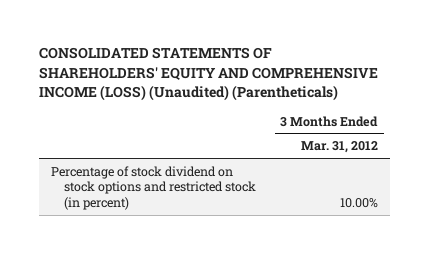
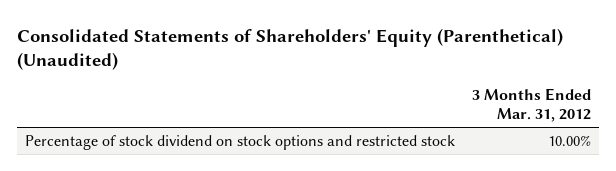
- CONSOLIDATED STATEMENTS OF SHAREHOLDERS' EQUITY AND COMPREHENSIVE INCOME (LOSS) (Unaudited) (Parentheticals)
+ Consolidated Statements of Shareholders' Equity (Parenthetical) (Unaudited)
- Percentage of stock dividend on stock options and restricted stock (in percent) | 10.00%
+ Percentage of stock dividend on stock options and restricted stock | 10.00%

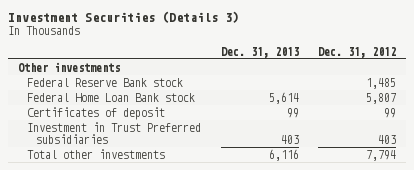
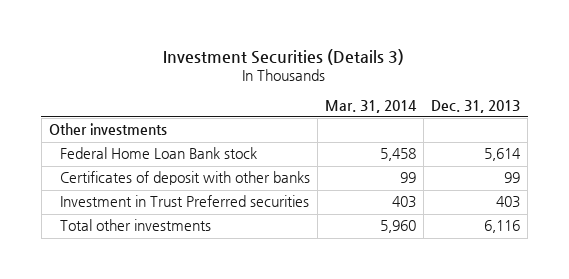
- | Dec. 31, 2013 | Dec. 31, 2012
+ | Mar. 31, 2014 | Dec. 31, 2013
- Federal Reserve Bank stock | | 1,485
- Certificates of deposit | 99 | 99
- Investment in Trust Preferred subsidiaries | 403 | 403
+ Certificates of deposit with other banks | 99 | 99
+ Investment in Trust Preferred securities | 403 | 403

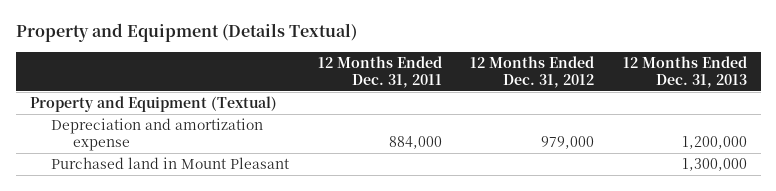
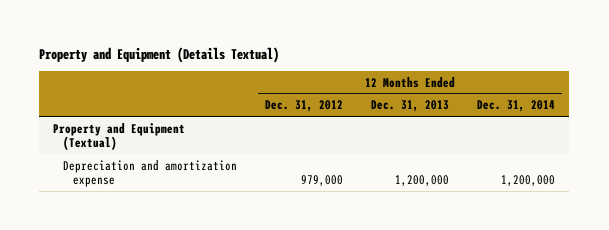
- | 12 Months Ended Dec. 31, 2011 | 12 Months Ended Dec. 31, 2012 | 12 Months Ended Dec. 31, 2013
+ | 12 Months Ended Dec. 31, 2012 | 12 Months Ended Dec. 31, 2013 | 12 Months Ended Dec. 31, 2014
- Purchased land in Mount Pleasant | | | 1,300,000

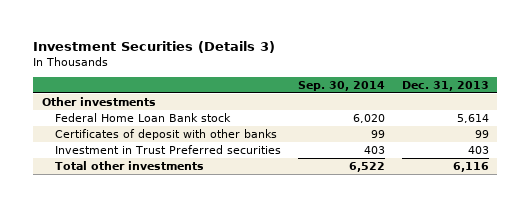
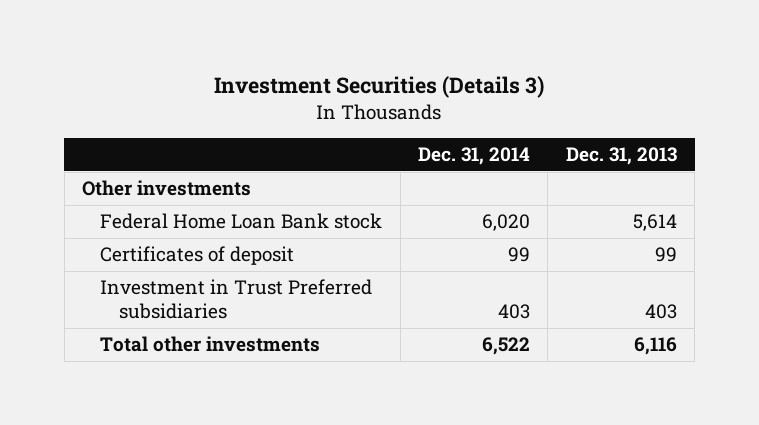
- | Sep. 30, 2014 | Dec. 31, 2013
+ | Dec. 31, 2014 | Dec. 31, 2013
- Certificates of deposit with other banks | 99 | 99
- Investment in Trust Preferred securities | 403 | 403
+ Certificates of deposit | 99 | 99
+ Investment in Trust Preferred subsidiaries | 403 | 403

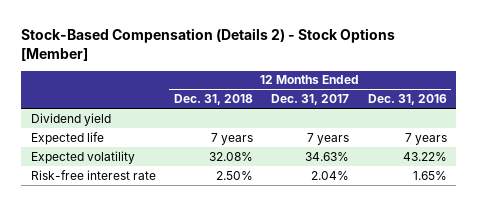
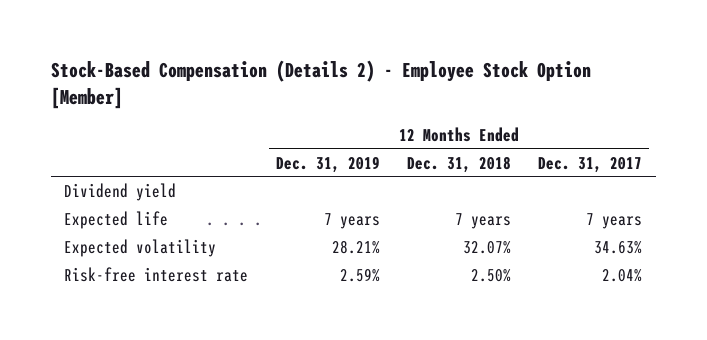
- Stock-Based Compensation (Details 2) - Stock Options [Member]
+ Stock-Based Compensation (Details 2) - Employee Stock Option [Member]
- | 12 Months Ended Dec. 31, 2018 | 12 Months Ended Dec. 31, 2017 | 12 Months Ended Dec. 31, 2016
+ | 12 Months Ended Dec. 31, 2019 | 12 Months Ended Dec. 31, 2018 | 12 Months Ended Dec. 31, 2017
- Expected volatility | 32.08% | 34.63% | 43.22%
+ Expected volatility | 28.21% | 32.07% | 34.63%

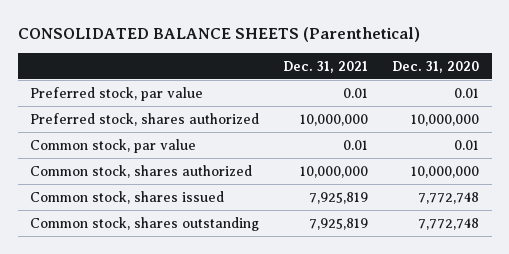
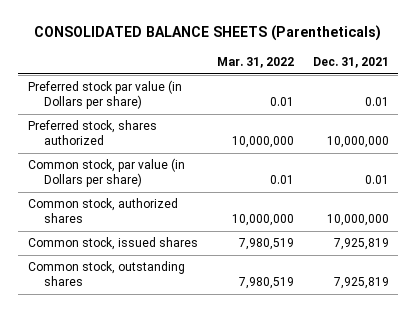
- CONSOLIDATED BALANCE SHEETS (Parenthetical)
+ CONSOLIDATED BALANCE SHEETS (Parentheticals)
- | Dec. 31, 2021 | Dec. 31, 2020
+ | Mar. 31, 2022 | Dec. 31, 2021
- Preferred stock, par value | 0.01 | 0.01
+ Preferred stock par value (in Dollars per share) | 0.01 | 0.01
- Common stock, par value | 0.01 | 0.01
- Common stock, shares authorized | 10,000,000 | 10,000,000
- Common stock, shares issued | 7,925,819 | 7,772,748
- Common stock, shares outstanding | 7,925,819 | 7,772,748
+ Common stock, par value (in Dollars per share) | 0.01 | 0.01
+ Common stock, authorized shares | 10,000,000 | 10,000,000
+ Common stock, issued shares | 7,980,519 | 7,925,819
+ Common stock, outstanding shares | 7,980,519 | 7,925,819

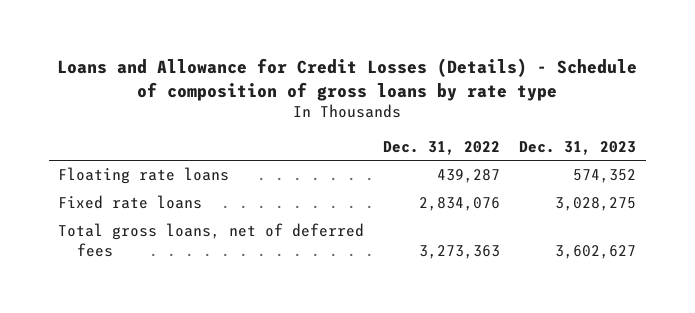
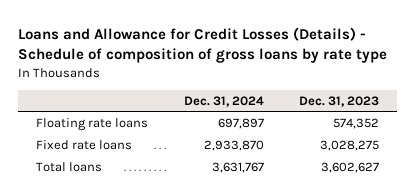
- | Dec. 31, 2022 | Dec. 31, 2023
+ | Dec. 31, 2024 | Dec. 31, 2023
- Total gross loans, net of deferred fees | 3,273,363 | 3,602,627
+ Total loans | 3,631,767 | 3,602,627

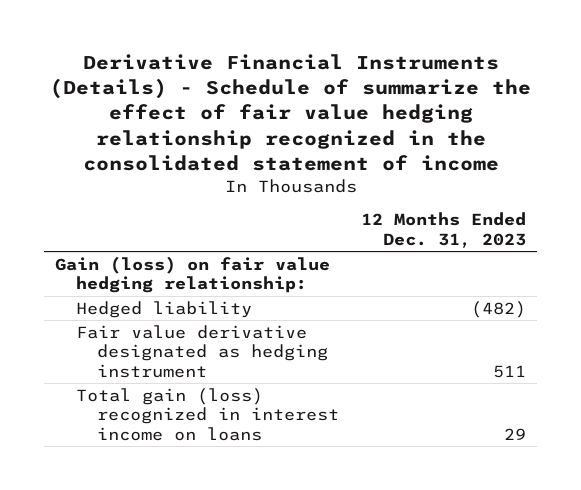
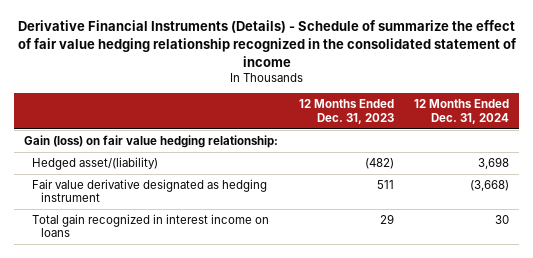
- | 12 Months Ended Dec. 31, 2023
+ | 12 Months Ended Dec. 31, 2023 | 12 Months Ended Dec. 31, 2024
- Hedged liability | (482)
+ Hedged asset/(liability) | (482) | 3,698
- Total gain (loss) recognized in interest income on loans | 29
+ Total gain recognized in interest income on loans | 29 | 30

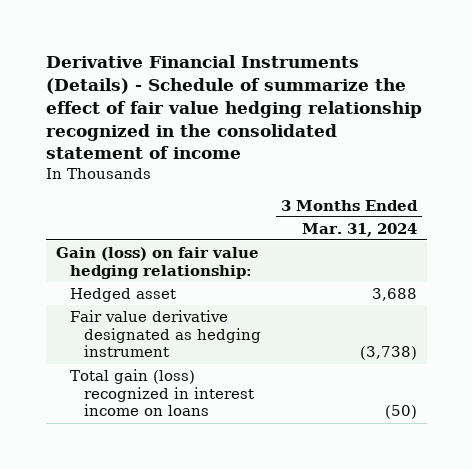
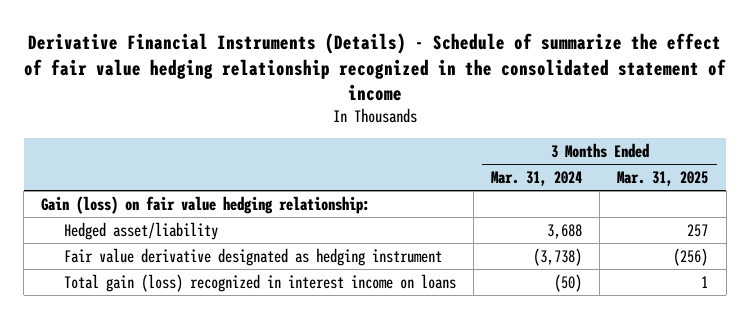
- | 3 Months Ended Mar. 31, 2024
+ | 3 Months Ended Mar. 31, 2024 | 3 Months Ended Mar. 31, 2025
- Hedged asset | 3,688
+ Hedged asset/liability | 3,688 | 257

